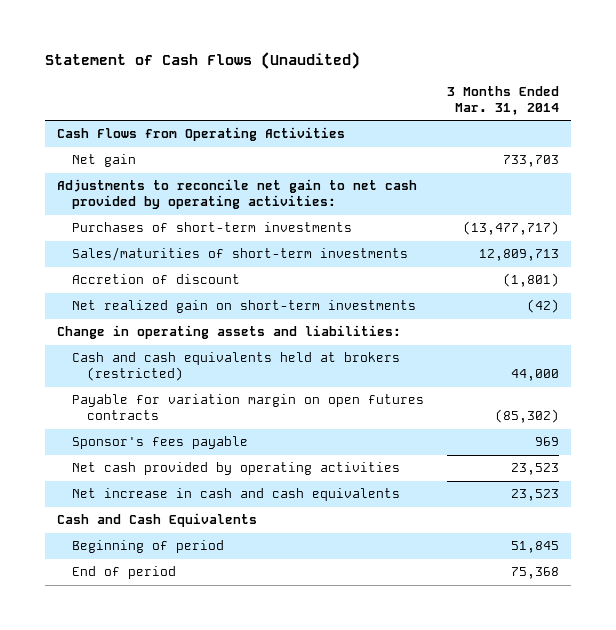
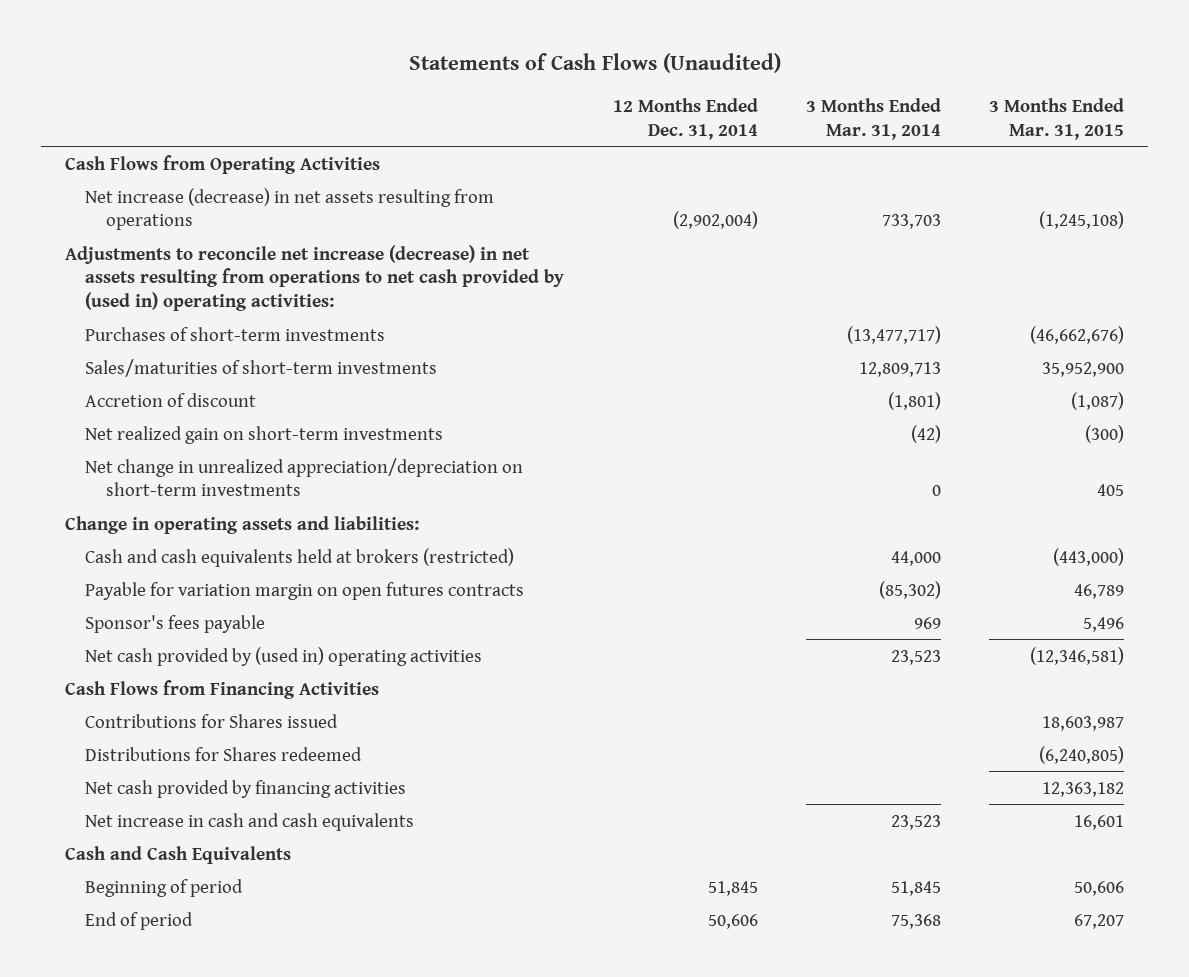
- Statement of Cash Flows (Unaudited)
+ Statements of Cash Flows (Unaudited)
- | 3 Months Ended Mar. 31, 2014
+ | 12 Months Ended Dec. 31, 2014 | 3 Months Ended Mar. 31, 2014 | 3 Months Ended Mar. 31, 2015
- Net gain | 733,703
- Adjustments to reconcile net gain to net cash provided by operating activities:
+ Net increase (decrease) in net assets resulting from operations | (2,902,004) | 733,703 | (1,245,108)
+ Adjustments to reconcile net increase (decrease) in net assets resulting from operations to net cash provided by (used in) operating activities:
+ Net change in unrealized appreciation/depreciation on short-term investments | | 0 | 405
- Net cash provided by operating activities | 23,523
+ Net cash provided by (used in) operating activities | | 23,523 | (12,346,581)
+ Cash Flows from Financing Activities
+ Contributions for Shares issued | | | 18,603,987
+ Distributions for Shares redeemed | | | (6,240,805)
+ Net cash provided by financing activities | | | 12,363,182

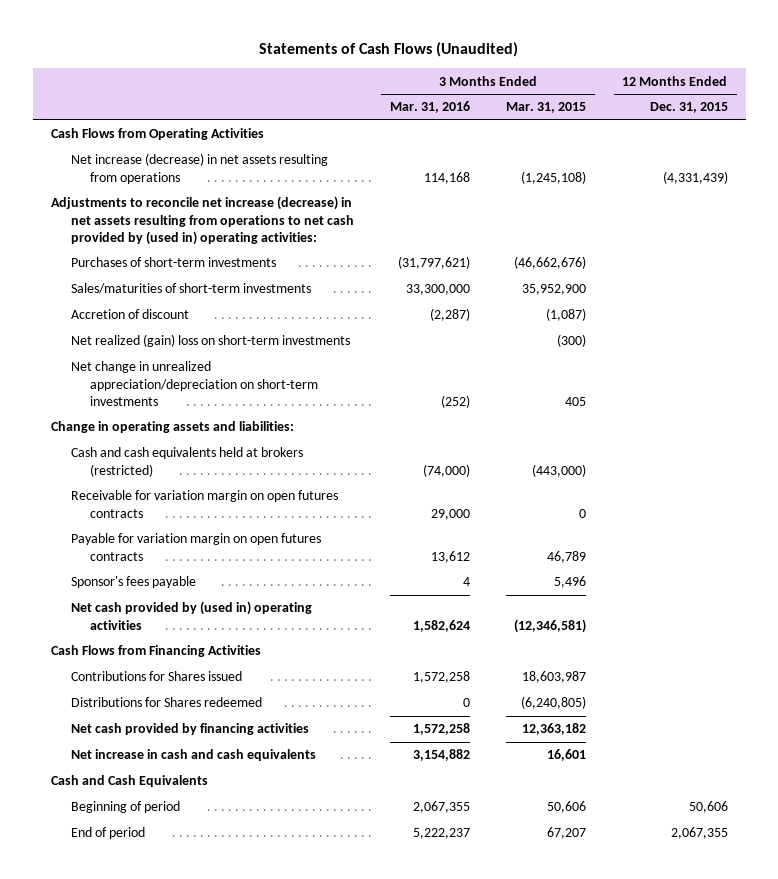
- | 12 Months Ended Dec. 31, 2014 | 3 Months Ended Mar. 31, 2014 | 3 Months Ended Mar. 31, 2015
+ | 3 Months Ended Mar. 31, 2016 | 3 Months Ended Mar. 31, 2015 | 12 Months Ended Dec. 31, 2015
- Net realized gain on short-term investments | | (42) | (300)
+ Net realized (gain) loss on short-term investments | | (300) |
+ Receivable for variation margin on open futures contracts | 29,000 | 0 |

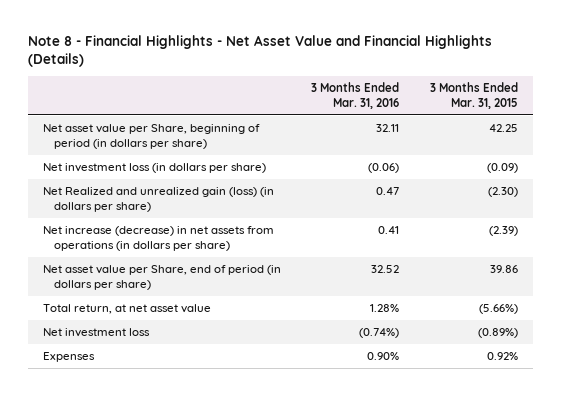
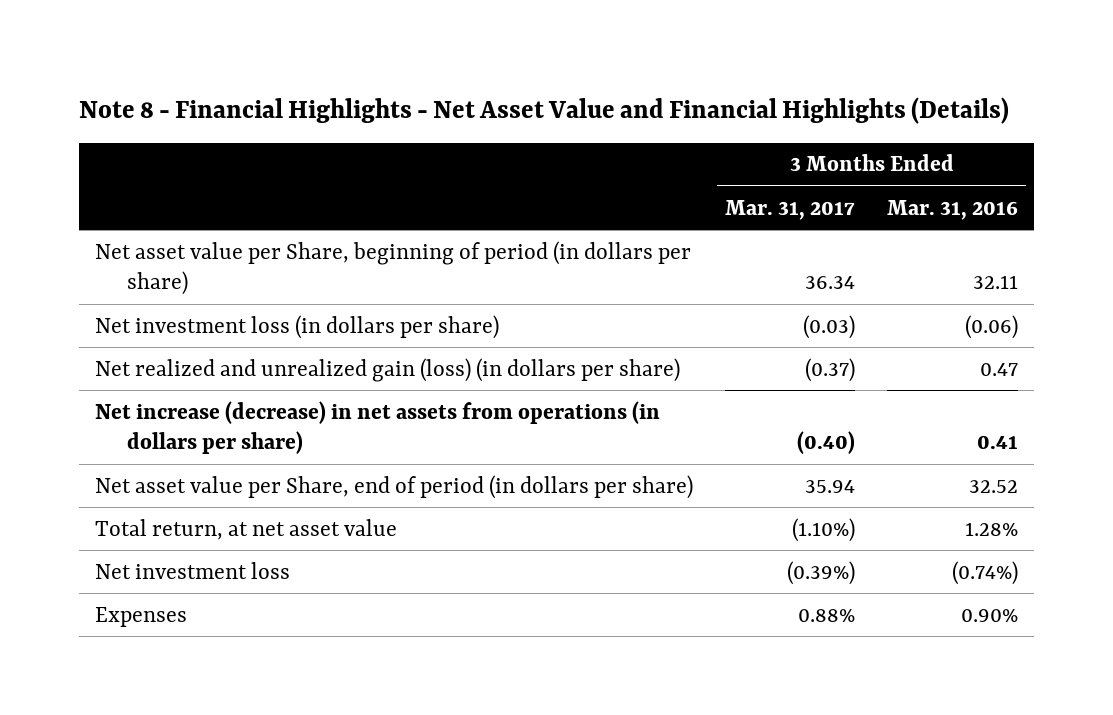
- | 3 Months Ended Mar. 31, 2016 | 3 Months Ended Mar. 31, 2015
+ | 3 Months Ended Mar. 31, 2017 | 3 Months Ended Mar. 31, 2016
- Net Realized and unrealized gain (loss) (in dollars per share) | 0.47 | (2.30)
+ Net realized and unrealized gain (loss) (in dollars per share) | (0.37) | 0.47

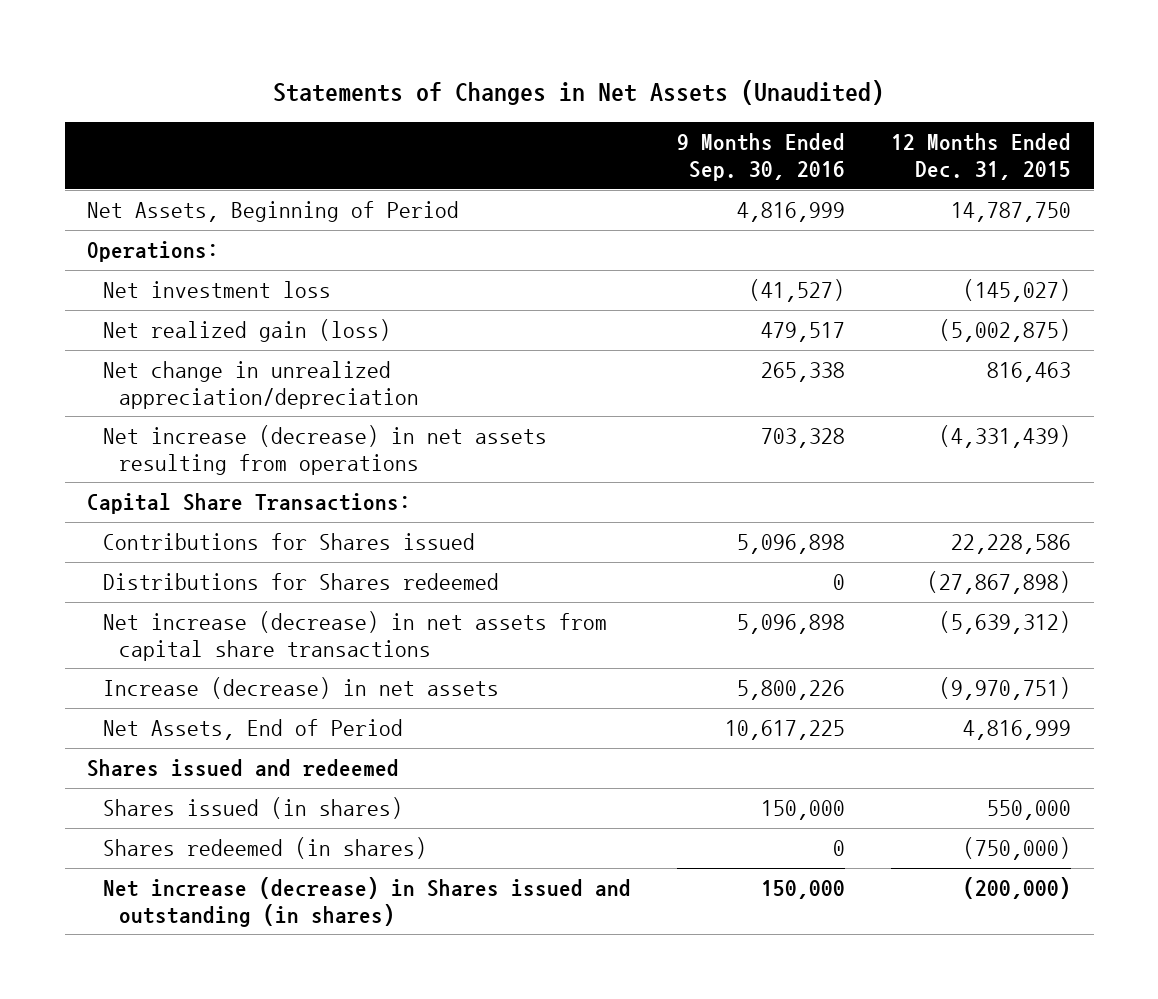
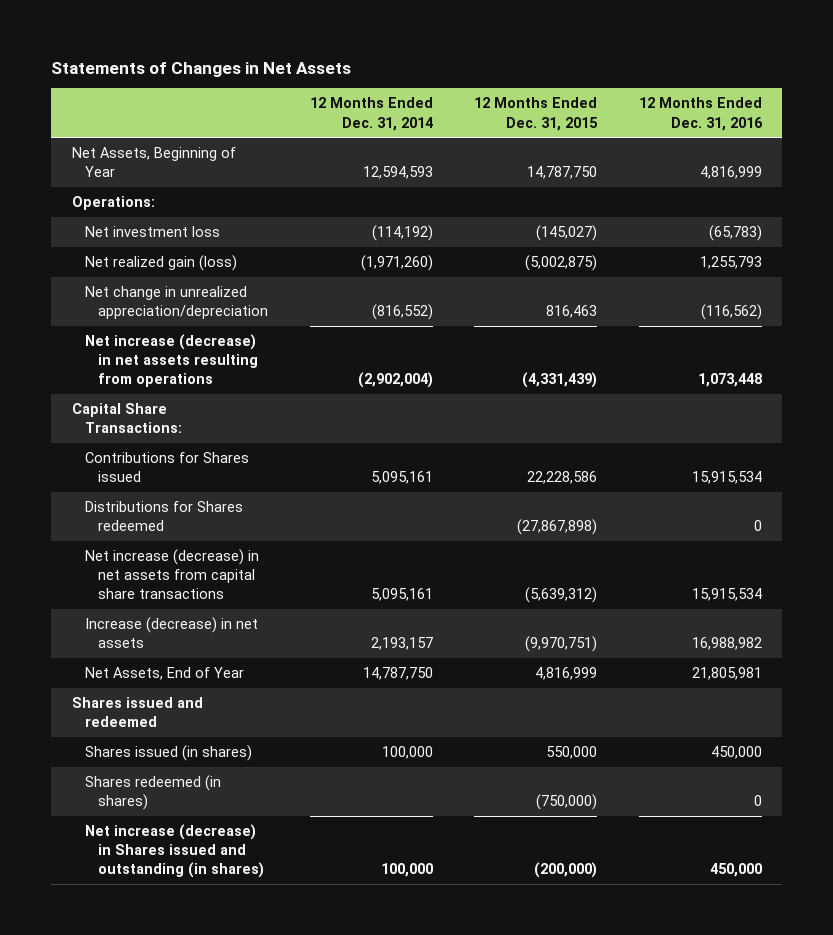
- Statements of Changes in Net Assets (Unaudited)
+ Statements of Changes in Net Assets
- | 9 Months Ended Sep. 30, 2016 | 12 Months Ended Dec. 31, 2015
+ | 12 Months Ended Dec. 31, 2014 | 12 Months Ended Dec. 31, 2015 | 12 Months Ended Dec. 31, 2016
- Net Assets, Beginning of Period | 4,816,999 | 14,787,750
+ Net Assets, Beginning of Year | 12,594,593 | 14,787,750 | 4,816,999
- Net Assets, End of Period | 10,617,225 | 4,816,999
+ Net Assets, End of Year | 14,787,750 | 4,816,999 | 21,805,981

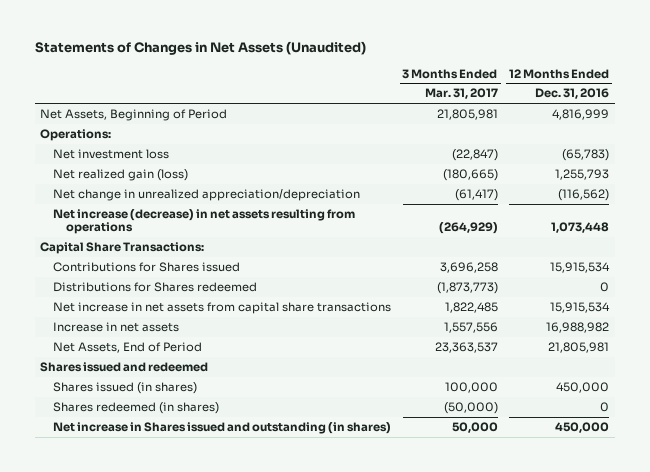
- Statements of Changes in Net Assets
+ Statements of Changes in Net Assets (Unaudited)
- | 12 Months Ended Dec. 31, 2014 | 12 Months Ended Dec. 31, 2015 | 12 Months Ended Dec. 31, 2016
+ | 3 Months Ended Mar. 31, 2017 | 12 Months Ended Dec. 31, 2016
- Net Assets, Beginning of Year | 12,594,593 | 14,787,750 | 4,816,999
+ Net Assets, Beginning of Period | 21,805,981 | 4,816,999
- Net increase (decrease) in net assets from capital share transactions | 5,095,161 | (5,639,312) | 15,915,534
- Increase (decrease) in net assets | 2,193,157 | (9,970,751) | 16,988,982
- Net Assets, End of Year | 14,787,750 | 4,816,999 | 21,805,981
+ Net increase in net assets from capital share transactions | 1,822,485 | 15,915,534
+ Increase in net assets | 1,557,556 | 16,988,982
+ Net Assets, End of Period | 23,363,537 | 21,805,981
- Net increase (decrease) in Shares issued and outstanding (in shares) | 100,000 | (200,000) | 450,000
+ Net increase in Shares issued and outstanding (in shares) | 50,000 | 450,000

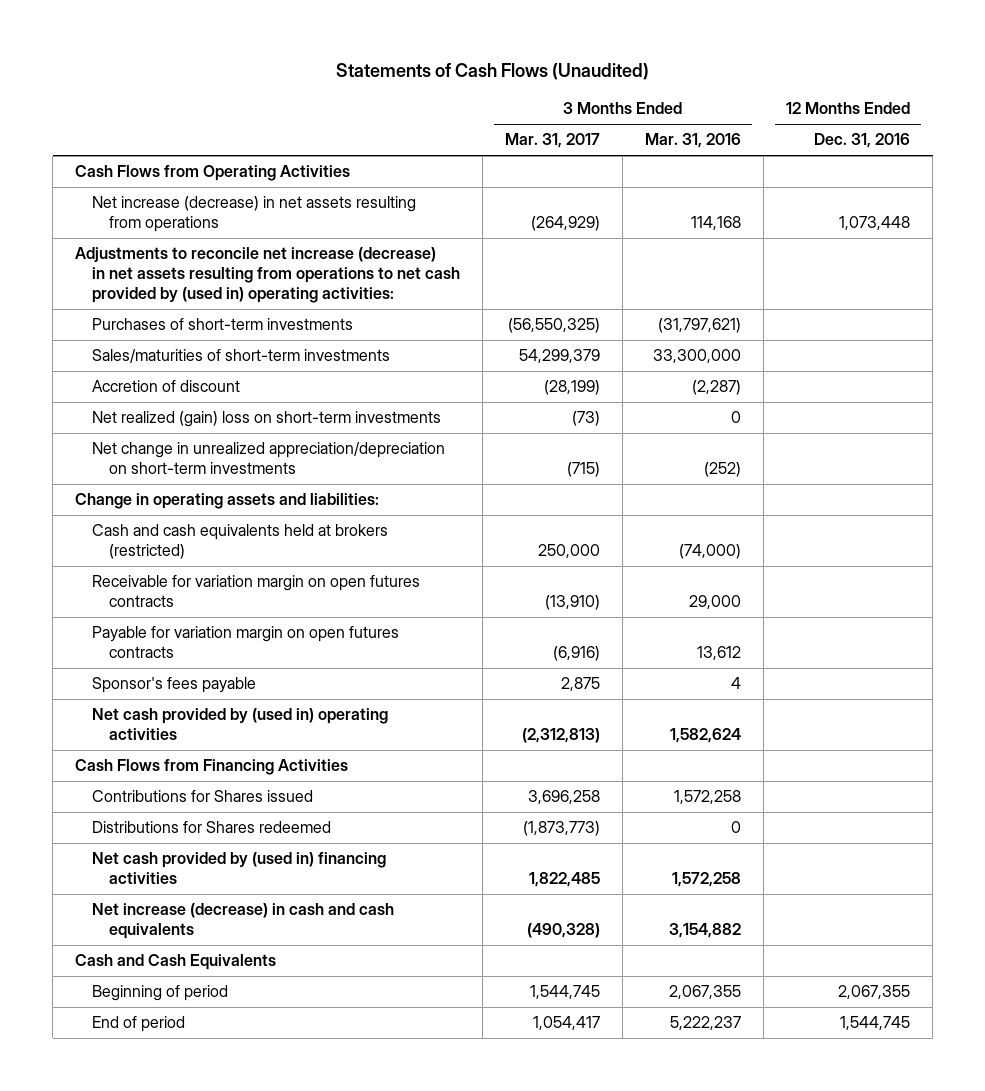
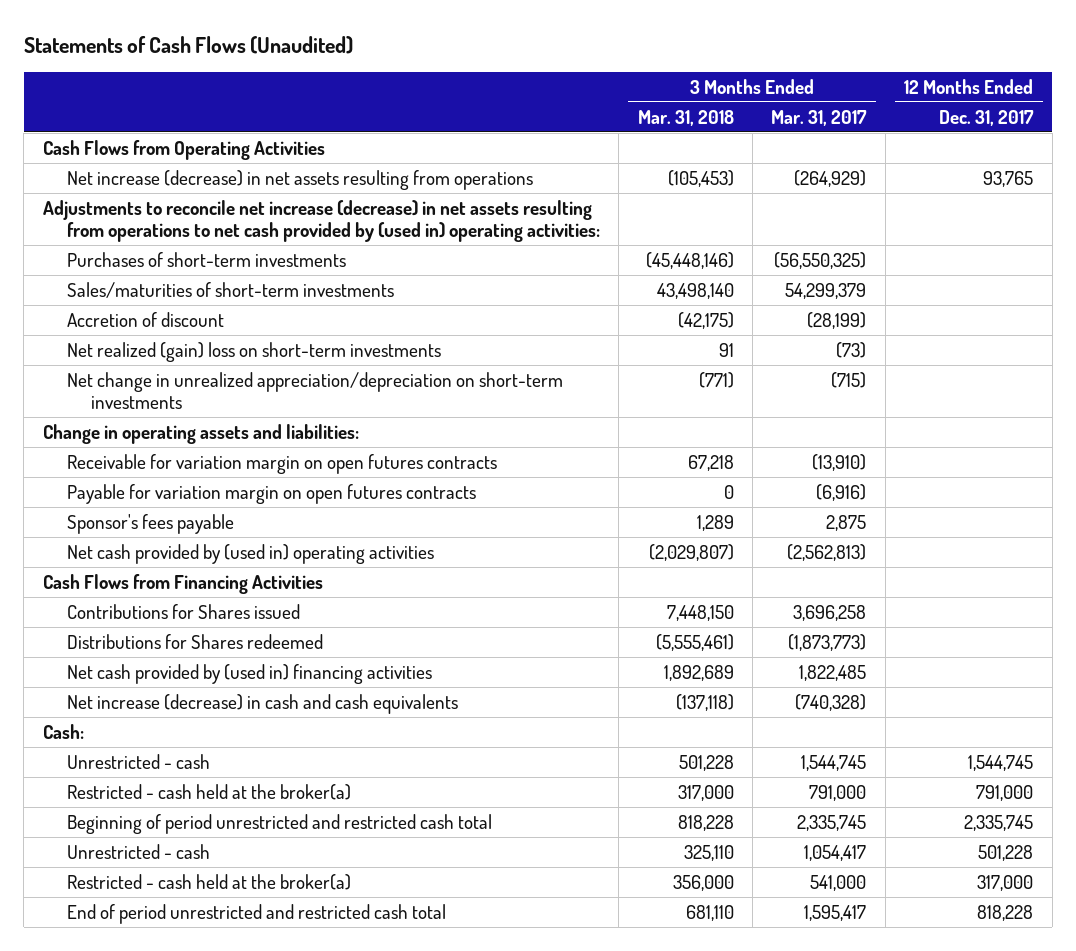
- | 3 Months Ended Mar. 31, 2017 | 3 Months Ended Mar. 31, 2016 | 12 Months Ended Dec. 31, 2016
+ | 3 Months Ended Mar. 31, 2018 | 3 Months Ended Mar. 31, 2017 | 12 Months Ended Dec. 31, 2017
- Cash and cash equivalents held at brokers (restricted) | 250,000 | (74,000) |
- Net cash provided by (used in) operating activities | (2,312,813) | 1,582,624 |
+ Net cash provided by (used in) operating activities | (2,029,807) | (2,562,813) |
- Net increase (decrease) in cash and cash equivalents | (490,328) | 3,154,882 |
- Cash and Cash Equivalents
- Beginning of period | 1,544,745 | 2,067,355 | 2,067,355
- End of period | 1,054,417 | 5,222,237 | 1,544,745
+ Net increase (decrease) in cash and cash equivalents | (137,118) | (740,328) |
+ Cash:
+ Unrestricted - cash | 501,228 | 1,544,745 | 1,544,745
+ Restricted - cash held at the broker(a) | 317,000 | 791,000 | 791,000
+ Beginning of period unrestricted and restricted cash total | 818,228 | 2,335,745 | 2,335,745
+ Unrestricted - cash | 325,110 | 1,054,417 | 501,228
+ Restricted - cash held at the broker(a) | 356,000 | 541,000 | 317,000
+ End of period unrestricted and restricted cash total | 681,110 | 1,595,417 | 818,228

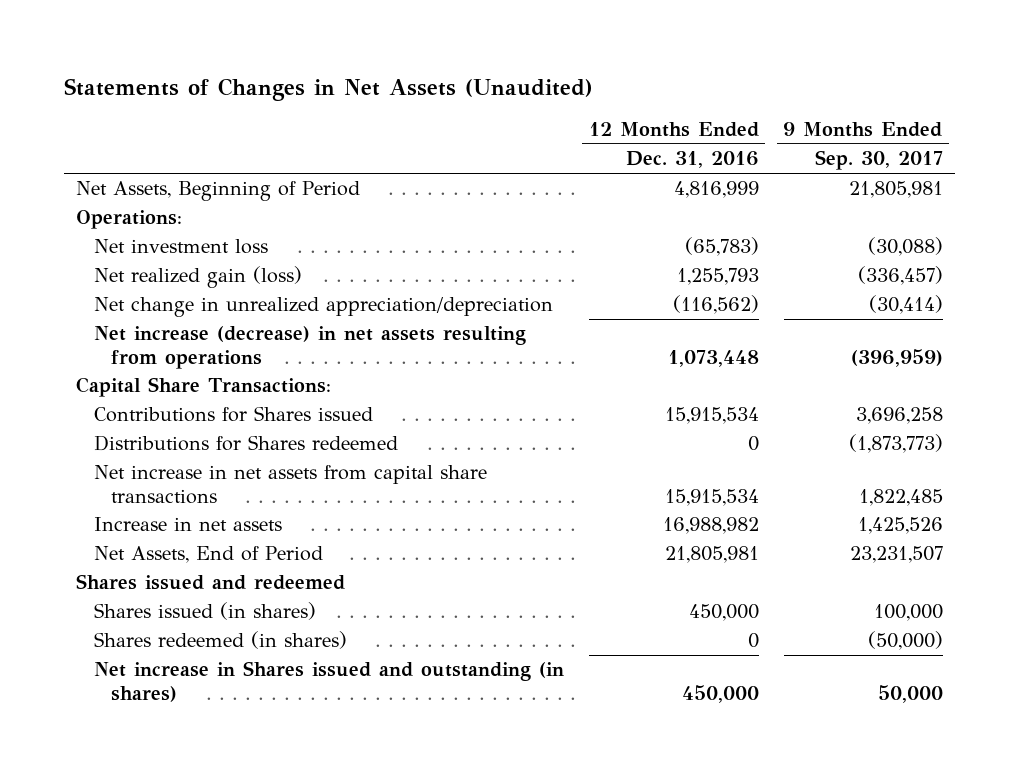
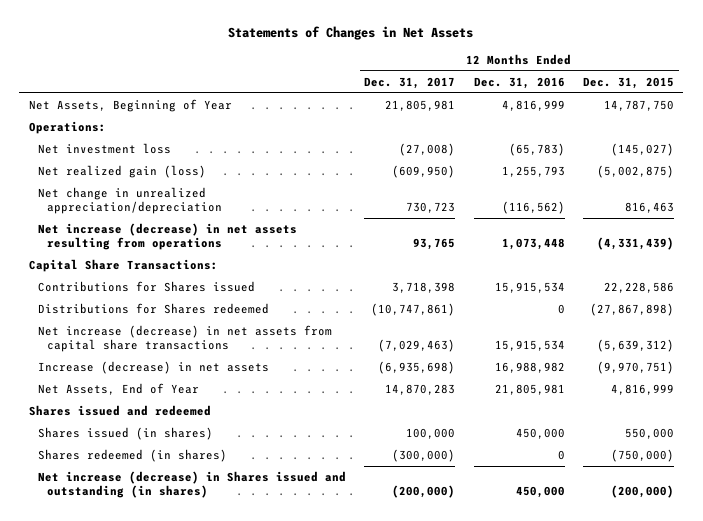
- Statements of Changes in Net Assets (Unaudited)
+ Statements of Changes in Net Assets
- | 12 Months Ended Dec. 31, 2016 | 9 Months Ended Sep. 30, 2017
+ | 12 Months Ended Dec. 31, 2017 | 12 Months Ended Dec. 31, 2016 | 12 Months Ended Dec. 31, 2015
- Net Assets, Beginning of Period | 4,816,999 | 21,805,981
+ Net Assets, Beginning of Year | 21,805,981 | 4,816,999 | 14,787,750
- Net increase in net assets from capital share transactions | 15,915,534 | 1,822,485
- Increase in net assets | 16,988,982 | 1,425,526
- Net Assets, End of Period | 21,805,981 | 23,231,507
+ Net increase (decrease) in net assets from capital share transactions | (7,029,463) | 15,915,534 | (5,639,312)
+ Increase (decrease) in net assets | (6,935,698) | 16,988,982 | (9,970,751)
+ Net Assets, End of Year | 14,870,283 | 21,805,981 | 4,816,999
- Net increase in Shares issued and outstanding (in shares) | 450,000 | 50,000
+ Net increase (decrease) in Shares issued and outstanding (in shares) | (200,000) | 450,000 | (200,000)

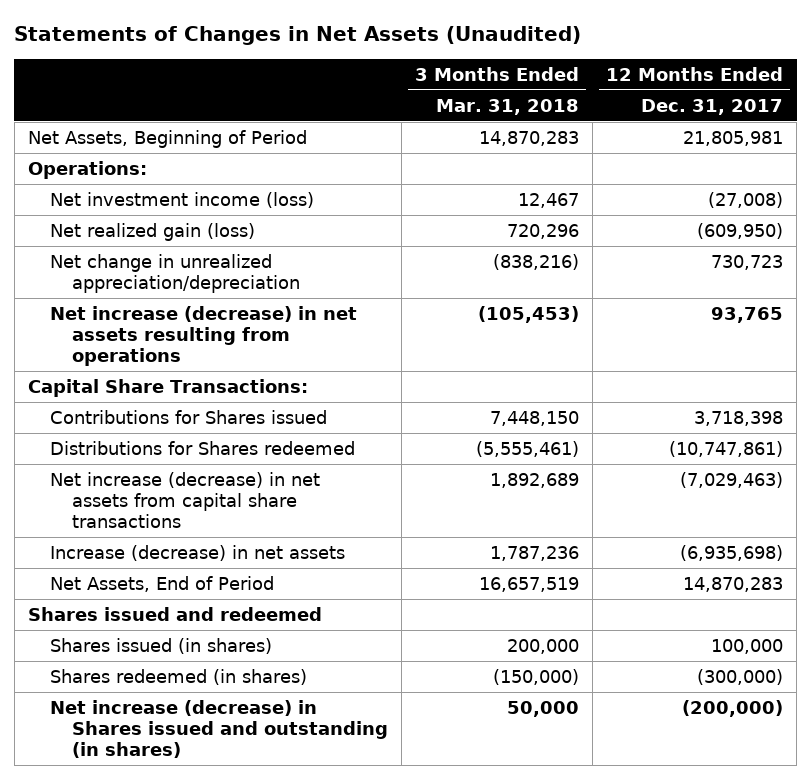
- Statements of Changes in Net Assets
+ Statements of Changes in Net Assets (Unaudited)
- | 12 Months Ended Dec. 31, 2017 | 12 Months Ended Dec. 31, 2016 | 12 Months Ended Dec. 31, 2015
+ | 3 Months Ended Mar. 31, 2018 | 12 Months Ended Dec. 31, 2017
- Net Assets, Beginning of Year | 21,805,981 | 4,816,999 | 14,787,750
+ Net Assets, Beginning of Period | 14,870,283 | 21,805,981
- Net investment loss | (27,008) | (65,783) | (145,027)
+ Net investment income (loss) | 12,467 | (27,008)
- Net Assets, End of Year | 14,870,283 | 21,805,981 | 4,816,999
+ Net Assets, End of Period | 16,657,519 | 14,870,283

